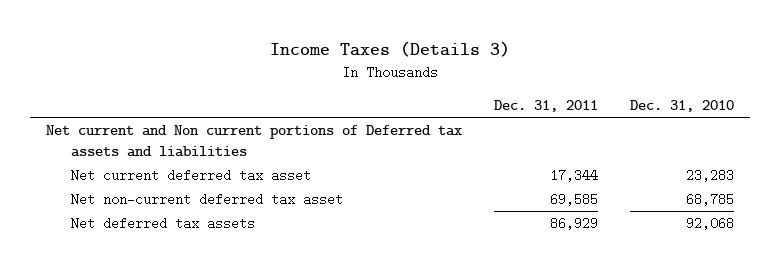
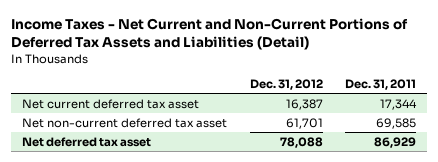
- Income Taxes (Details 3)
+ Income Taxes - Net Current and Non-Current Portions of Deferred Tax Assets and Liabilities (Detail)
- | Dec. 31, 2011 | Dec. 31, 2010
+ | Dec. 31, 2012 | Dec. 31, 2011
- Net current and Non current portions of Deferred tax assets and liabilities
- Net deferred tax assets | 86,929 | 92,068
+ Net deferred tax asset | 78,088 | 86,929

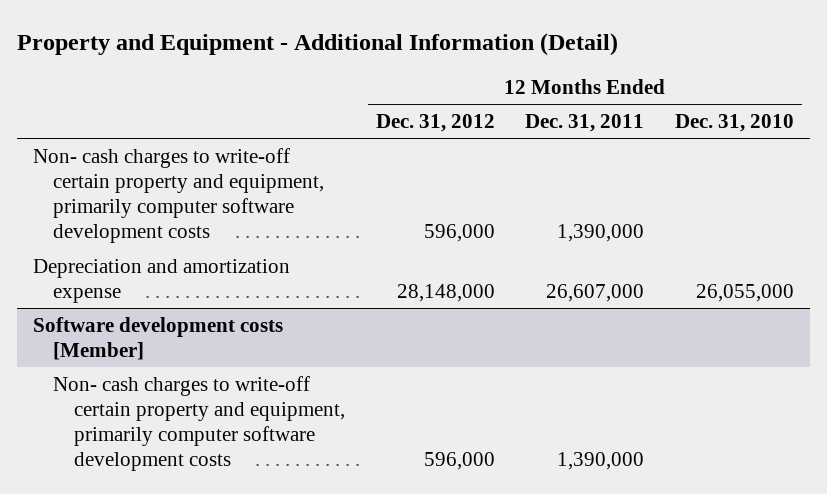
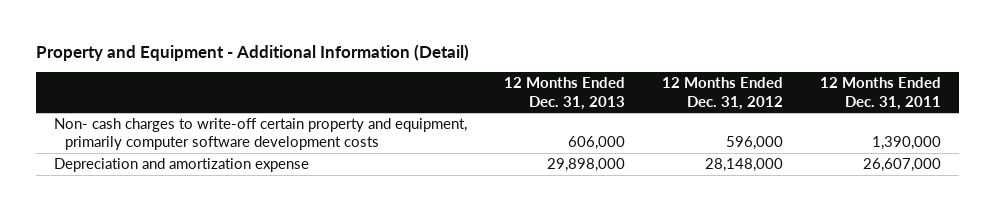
- | 12 Months Ended Dec. 31, 2012 | 12 Months Ended Dec. 31, 2011 | 12 Months Ended Dec. 31, 2010
+ | 12 Months Ended Dec. 31, 2013 | 12 Months Ended Dec. 31, 2012 | 12 Months Ended Dec. 31, 2011
- Software development costs [Member]
- Non- cash charges to write-off certain property and equipment, primarily computer software development costs | 596,000 | 1,390,000 |

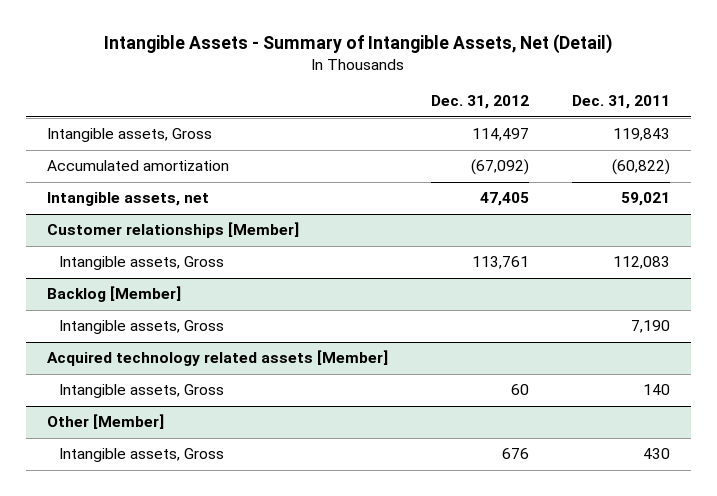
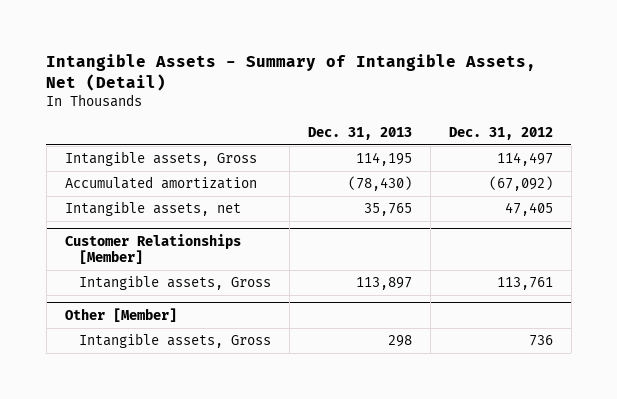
- | Dec. 31, 2012 | Dec. 31, 2011
+ | Dec. 31, 2013 | Dec. 31, 2012
- Customer relationships [Member]
+ Customer Relationships [Member]
- Backlog [Member]
- Intangible assets, Gross | | 7,190
- Acquired technology related assets [Member]
- Intangible assets, Gross | 60 | 140
@ Other [Member]
- Intangible assets, Gross | 676 | 430
+ Intangible assets, Gross | 298 | 736

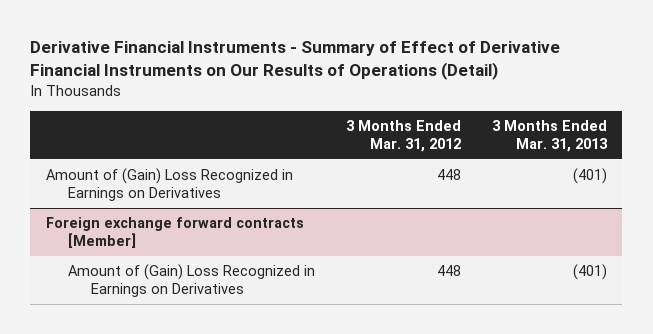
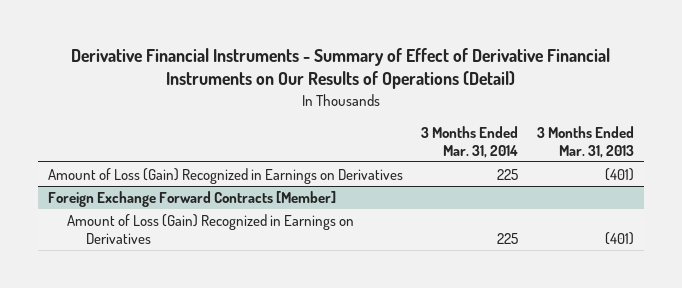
- | 3 Months Ended Mar. 31, 2012 | 3 Months Ended Mar. 31, 2013
+ | 3 Months Ended Mar. 31, 2014 | 3 Months Ended Mar. 31, 2013
- Amount of (Gain) Loss Recognized in Earnings on Derivatives | 448 | (401)
- Foreign exchange forward contracts [Member]
- Amount of (Gain) Loss Recognized in Earnings on Derivatives | 448 | (401)
+ Amount of Loss (Gain) Recognized in Earnings on Derivatives | 225 | (401)
+ Foreign Exchange Forward Contracts [Member]
+ Amount of Loss (Gain) Recognized in Earnings on Derivatives | 225 | (401)

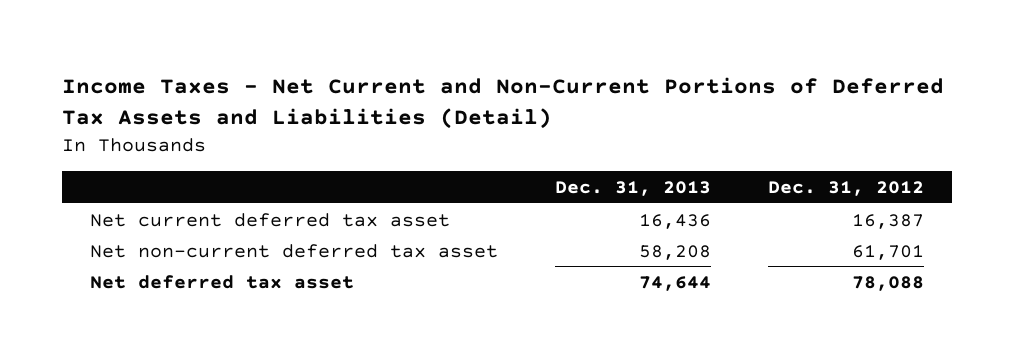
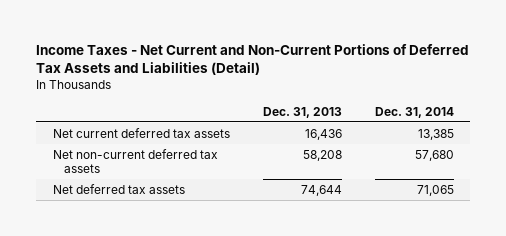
- | Dec. 31, 2013 | Dec. 31, 2012
+ | Dec. 31, 2013 | Dec. 31, 2014
- Net current deferred tax asset | 16,436 | 16,387
- Net non-current deferred tax asset | 58,208 | 61,701
- Net deferred tax asset | 74,644 | 78,088
+ Net current deferred tax assets | 16,436 | 13,385
+ Net non-current deferred tax assets | 58,208 | 57,680
+ Net deferred tax assets | 74,644 | 71,065

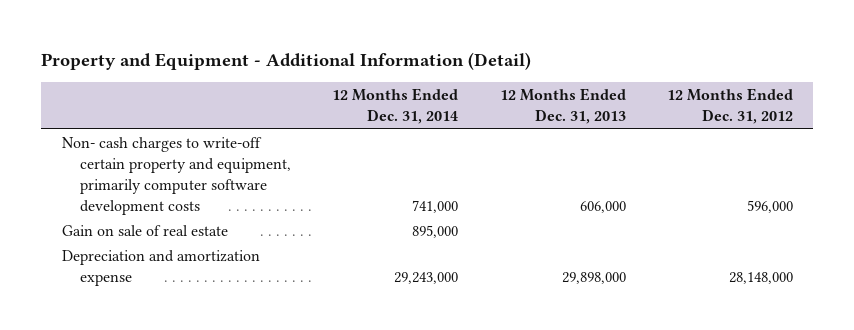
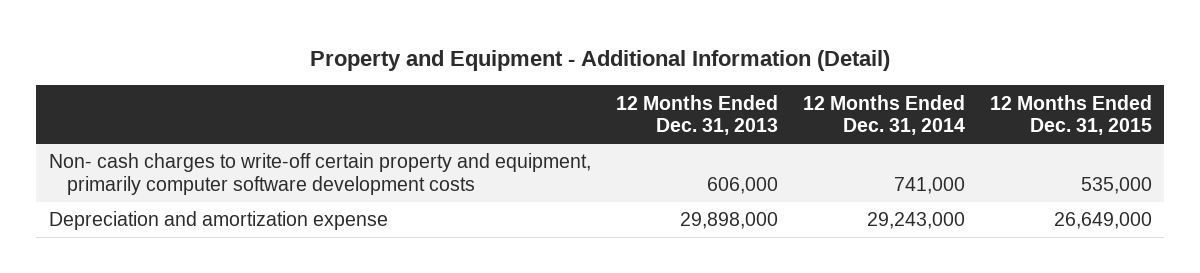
- | 12 Months Ended Dec. 31, 2014 | 12 Months Ended Dec. 31, 2013 | 12 Months Ended Dec. 31, 2012
+ | 12 Months Ended Dec. 31, 2013 | 12 Months Ended Dec. 31, 2014 | 12 Months Ended Dec. 31, 2015
- Gain on sale of real estate | 895,000 | |

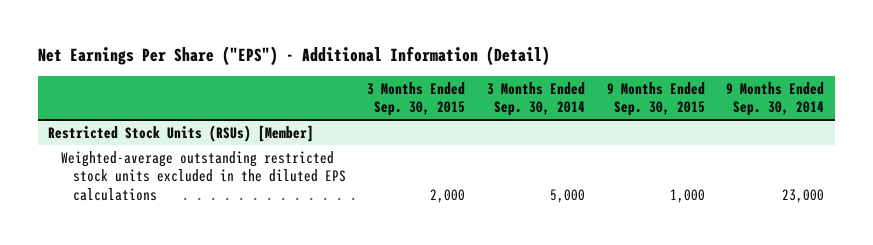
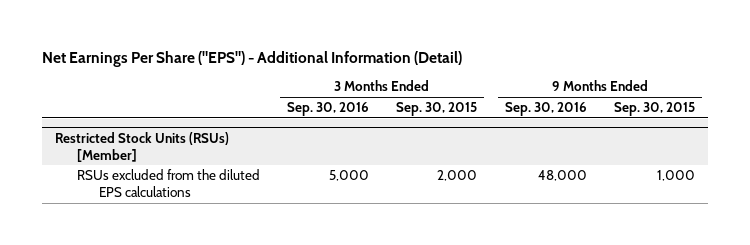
- | 3 Months Ended Sep. 30, 2015 | 3 Months Ended Sep. 30, 2014 | 9 Months Ended Sep. 30, 2015 | 9 Months Ended Sep. 30, 2014
+ | 3 Months Ended Sep. 30, 2016 | 3 Months Ended Sep. 30, 2015 | 9 Months Ended Sep. 30, 2016 | 9 Months Ended Sep. 30, 2015
@ Restricted Stock Units (RSUs) [Member]
- Weighted-average outstanding restricted stock units excluded in the diluted EPS calculations | 2,000 | 5,000 | 1,000 | 23,000
+ RSUs excluded from the diluted EPS calculations | 5,000 | 2,000 | 48,000 | 1,000

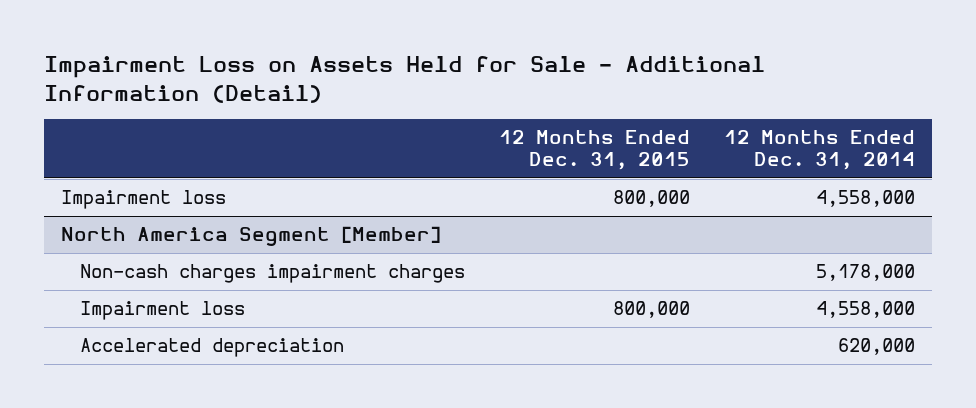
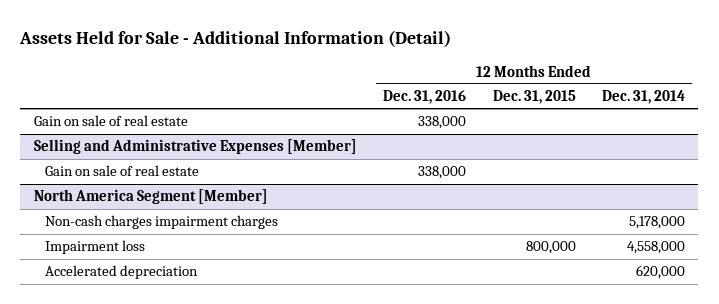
- Impairment Loss on Assets Held for Sale - Additional Information (Detail)
+ Assets Held for Sale - Additional Information (Detail)
- | 12 Months Ended Dec. 31, 2015 | 12 Months Ended Dec. 31, 2014
+ | 12 Months Ended Dec. 31, 2016 | 12 Months Ended Dec. 31, 2015 | 12 Months Ended Dec. 31, 2014
- Impairment loss | 800,000 | 4,558,000
+ Gain on sale of real estate | 338,000 | |
+ Selling and Administrative Expenses [Member]
+ Gain on sale of real estate | 338,000 | |

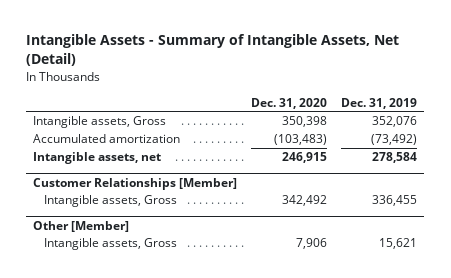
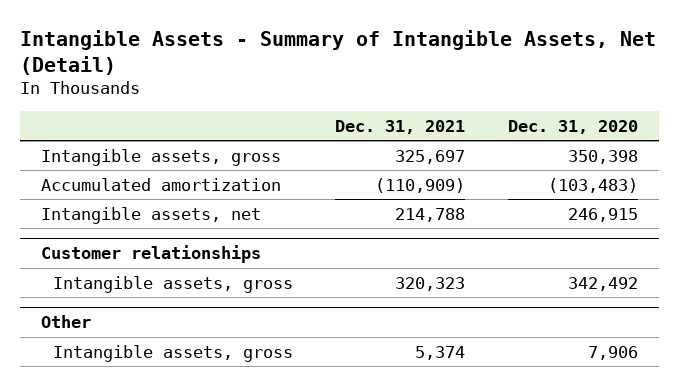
- | Dec. 31, 2020 | Dec. 31, 2019
+ | Dec. 31, 2021 | Dec. 31, 2020
- Intangible assets, Gross | 350,398 | 352,076
+ Intangible assets, gross | 325,697 | 350,398
- Customer Relationships [Member]
- Intangible assets, Gross | 342,492 | 336,455
- Other [Member]
- Intangible assets, Gross | 7,906 | 15,621
+ Customer relationships
+ Intangible assets, gross | 320,323 | 342,492
+ Other
+ Intangible assets, gross | 5,374 | 7,906

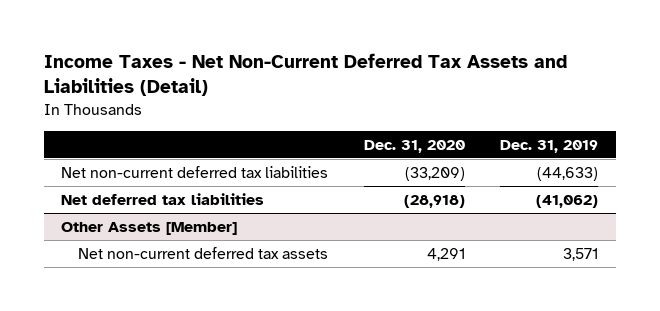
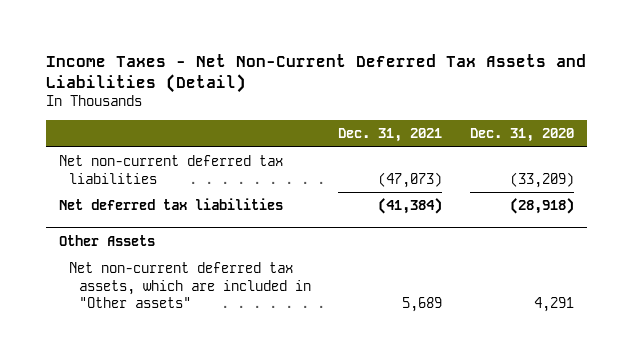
- | Dec. 31, 2020 | Dec. 31, 2019
+ | Dec. 31, 2021 | Dec. 31, 2020
- Other Assets [Member]
- Net non-current deferred tax assets | 4,291 | 3,571
+ Other Assets
+ Net non-current deferred tax assets, which are included in "Other assets" | 5,689 | 4,291

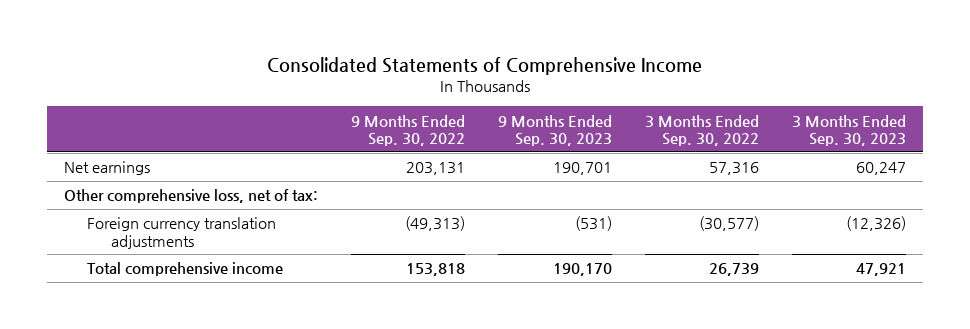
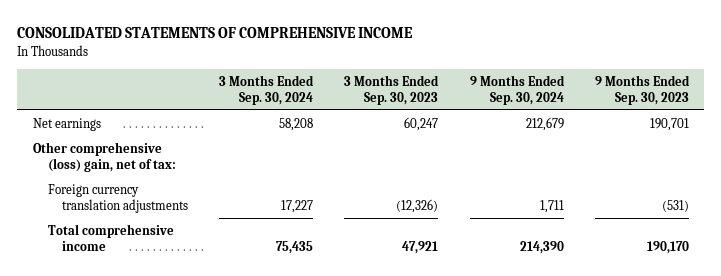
- Consolidated Statements of Comprehensive Income
+ CONSOLIDATED STATEMENTS OF COMPREHENSIVE INCOME
- | 9 Months Ended Sep. 30, 2022 | 9 Months Ended Sep. 30, 2023 | 3 Months Ended Sep. 30, 2022 | 3 Months Ended Sep. 30, 2023
+ | 3 Months Ended Sep. 30, 2024 | 3 Months Ended Sep. 30, 2023 | 9 Months Ended Sep. 30, 2024 | 9 Months Ended Sep. 30, 2023
- Other comprehensive loss, net of tax:
+ Other comprehensive (loss) gain, net of tax:

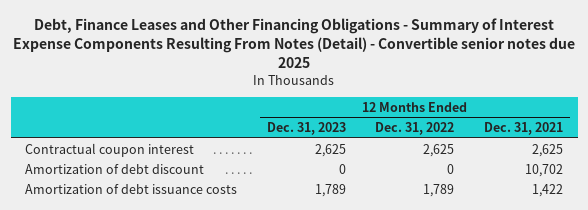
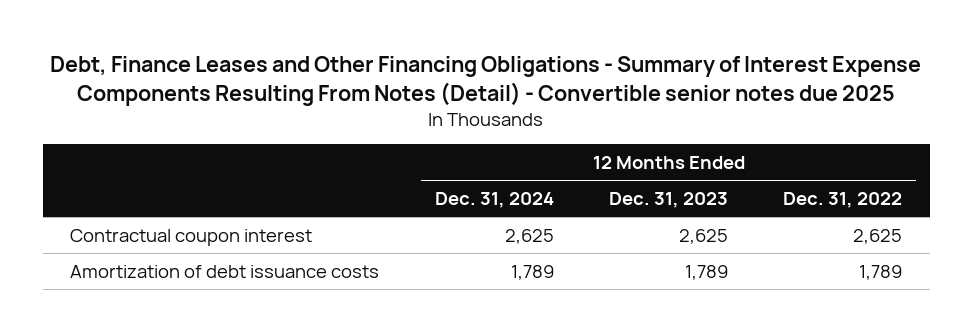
- | 12 Months Ended Dec. 31, 2023 | 12 Months Ended Dec. 31, 2022 | 12 Months Ended Dec. 31, 2021
+ | 12 Months Ended Dec. 31, 2024 | 12 Months Ended Dec. 31, 2023 | 12 Months Ended Dec. 31, 2022
- Amortization of debt discount | 0 | 0 | 10,702

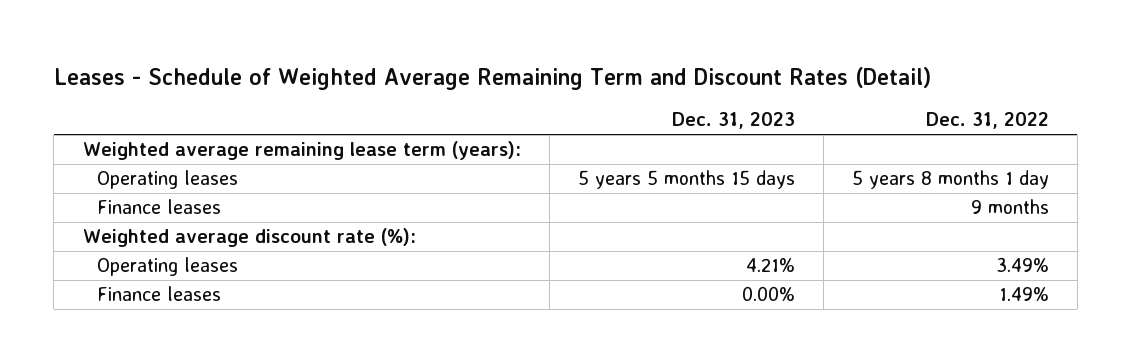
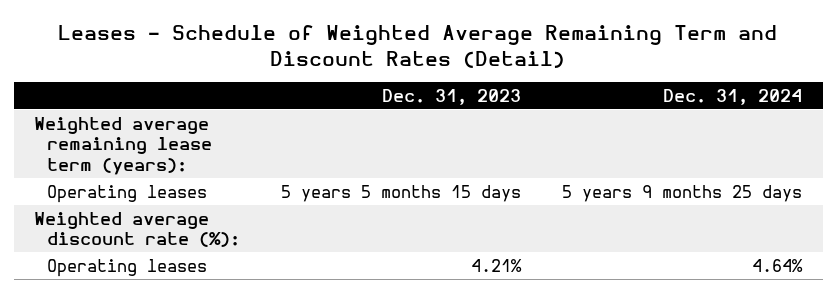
- | Dec. 31, 2023 | Dec. 31, 2022
+ | Dec. 31, 2023 | Dec. 31, 2024
- Finance leases | | 9 months
- Finance leases | 0.00% | 1.49%

